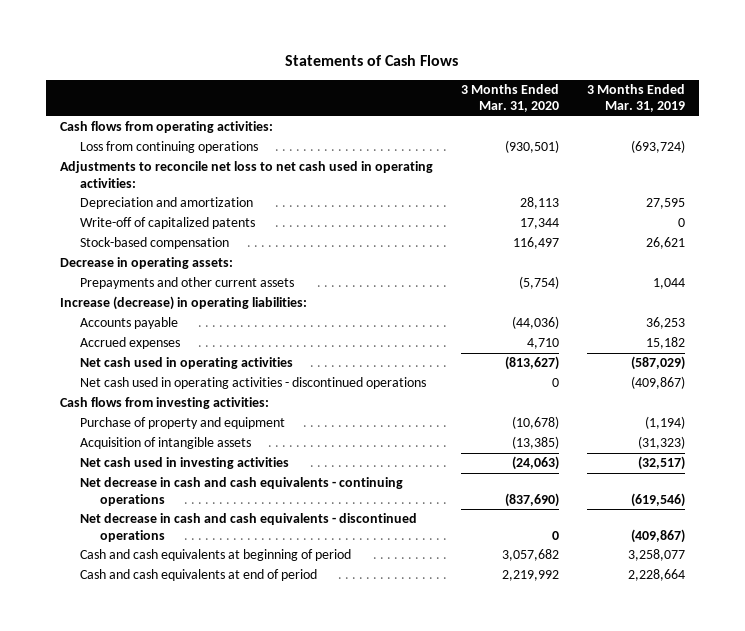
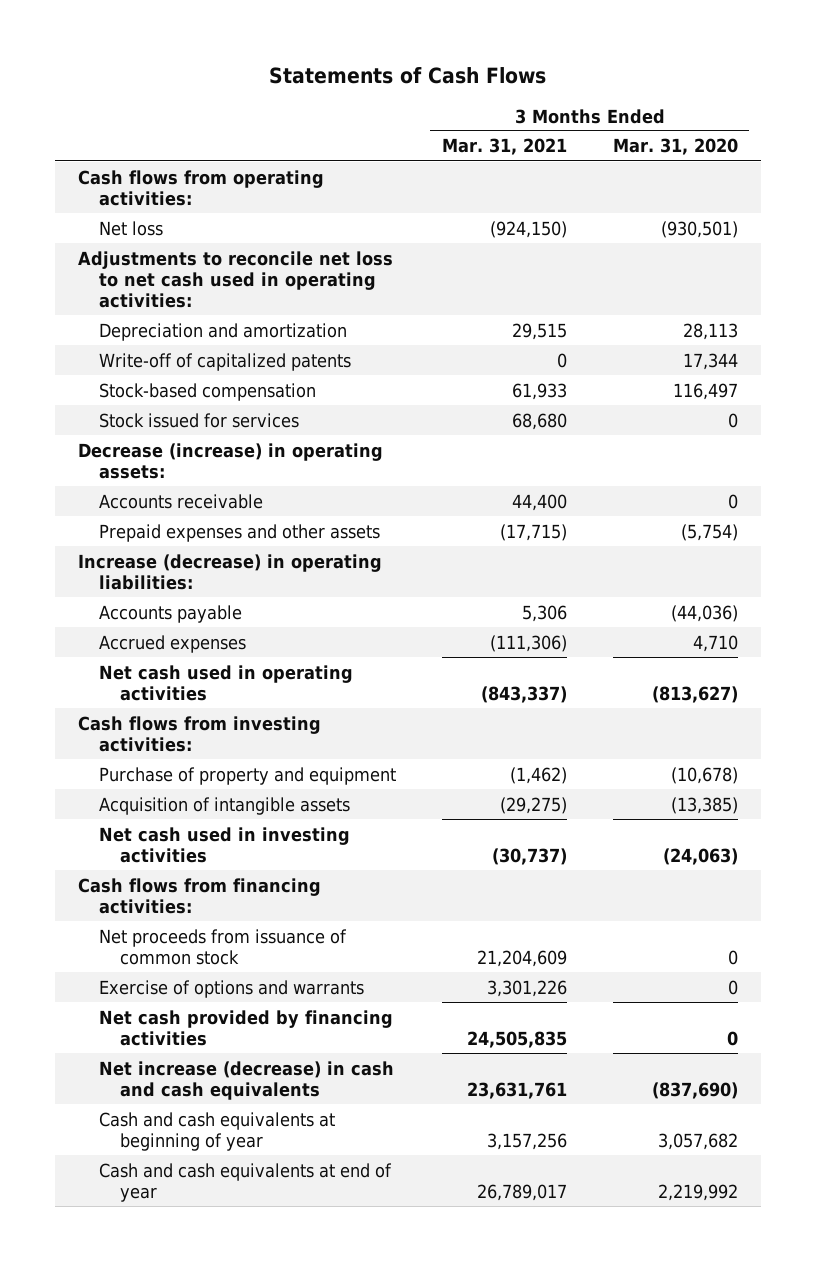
- | 3 Months Ended Mar. 31, 2020 | 3 Months Ended Mar. 31, 2019
+ | 3 Months Ended Mar. 31, 2021 | 3 Months Ended Mar. 31, 2020
- Loss from continuing operations | (930,501) | (693,724)
+ Net loss | (924,150) | (930,501)
- Decrease in operating assets:
- Prepayments and other current assets | (5,754) | 1,044
+ Stock issued for services | 68,680 | 0
+ Decrease (increase) in operating assets:
+ Accounts receivable | 44,400 | 0
+ Prepaid expenses and other assets | (17,715) | (5,754)
- Net cash used in operating activities - discontinued operations | 0 | (409,867)
- Net decrease in cash and cash equivalents - continuing operations | (837,690) | (619,546)
- Net decrease in cash and cash equivalents - discontinued operations | 0 | (409,867)
- Cash and cash equivalents at beginning of period | 3,057,682 | 3,258,077
- Cash and cash equivalents at end of period | 2,219,992 | 2,228,664
+ Cash flows from financing activities:
+ Net proceeds from issuance of common stock | 21,204,609 | 0
+ Exercise of options and warrants | 3,301,226 | 0
+ Net cash provided by financing activities | 24,505,835 | 0
+ Net increase (decrease) in cash and cash equivalents | 23,631,761 | (837,690)
+ Cash and cash equivalents at beginning of year | 3,157,256 | 3,057,682
+ Cash and cash equivalents at end of year | 26,789,017 | 2,219,992

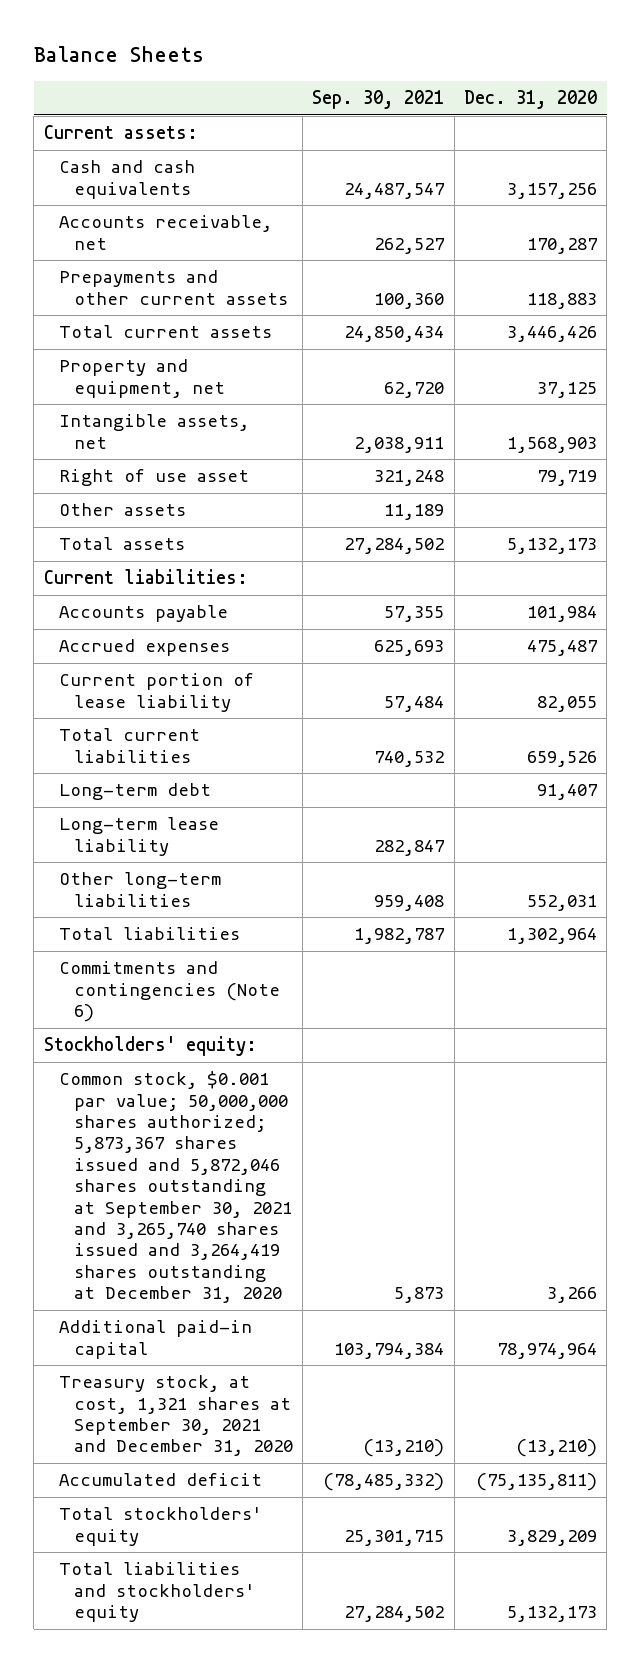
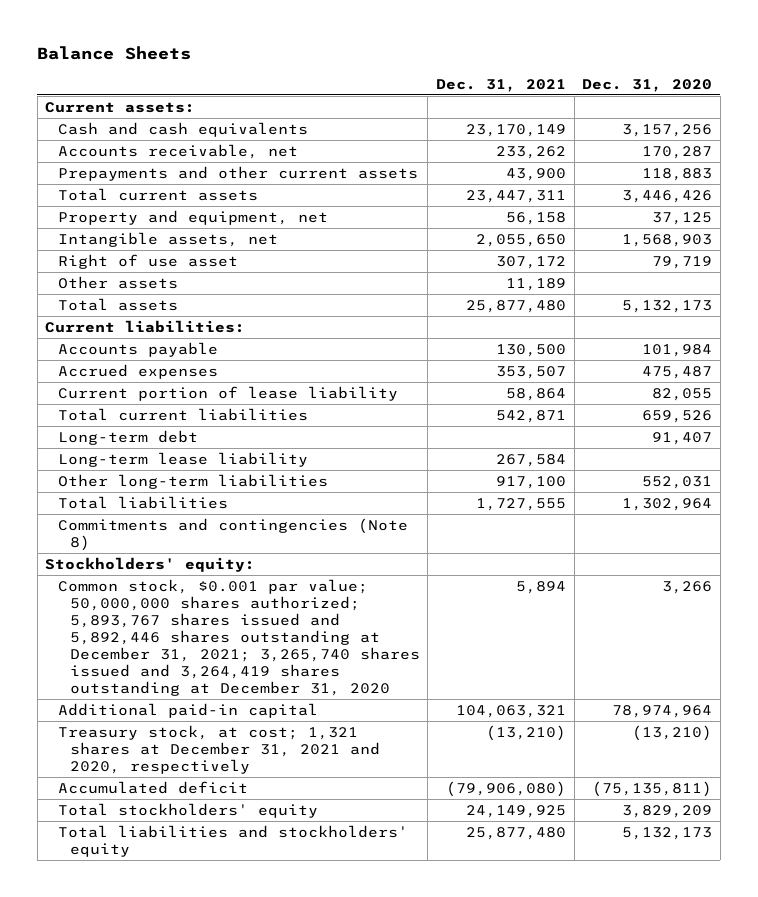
- | Sep. 30, 2021 | Dec. 31, 2020
+ | Dec. 31, 2021 | Dec. 31, 2020
- Commitments and contingencies (Note 6)
+ Commitments and contingencies (Note 8)
- Common stock, $0.001 par value; 50,000,000 shares authorized; 5,873,367 shares issued and 5,872,046 shares outstanding at September 30, 2021 and 3,265,740 shares issued and 3,264,419 shares outstanding at December 31, 2020 | 5,873 | 3,266
+ Common stock, $0.001 par value; 50,000,000 shares authorized; 5,893,767 shares issued and 5,892,446 shares outstanding at December 31, 2021; 3,265,740 shares issued and 3,264,419 shares outstanding at December 31, 2020 | 5,894 | 3,266
- Treasury stock, at cost, 1,321 shares at September 30, 2021 and December 31, 2020 | (13,210) | (13,210)
+ Treasury stock, at cost; 1,321 shares at December 31, 2021 and 2020, respectively | (13,210) | (13,210)

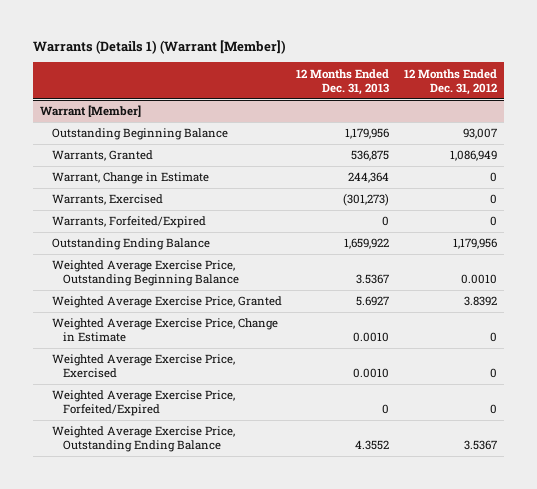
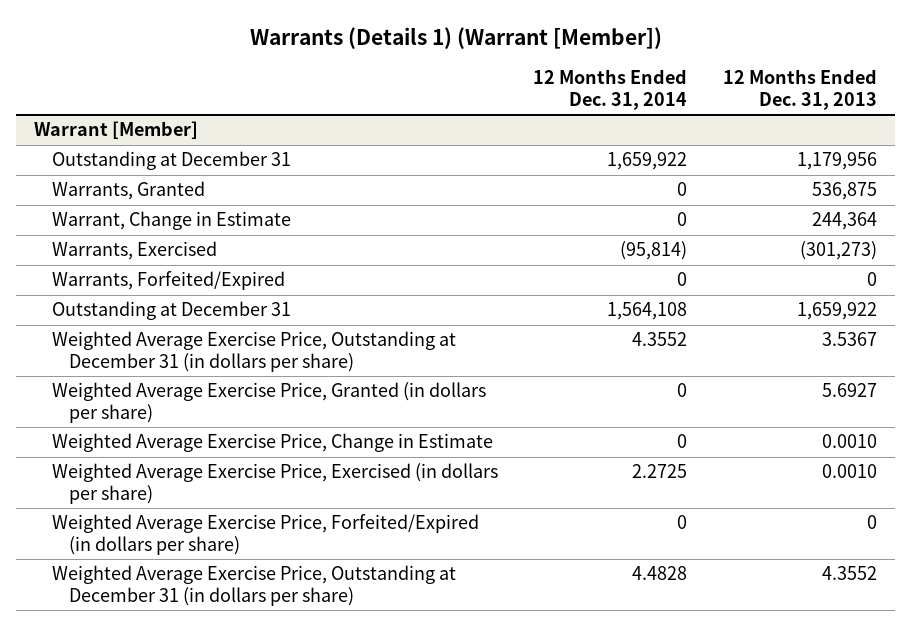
- | 12 Months Ended Dec. 31, 2013 | 12 Months Ended Dec. 31, 2012
+ | 12 Months Ended Dec. 31, 2014 | 12 Months Ended Dec. 31, 2013
@ Warrant [Member]
- Outstanding Beginning Balance | 1,179,956 | 93,007
+ Outstanding at December 31 | 1,659,922 | 1,179,956
- Outstanding Ending Balance | 1,659,922 | 1,179,956
- Weighted Average Exercise Price, Outstanding Beginning Balance | 3.5367 | 0.0010
- Weighted Average Exercise Price, Granted | 5.6927 | 3.8392
+ Outstanding at December 31 | 1,564,108 | 1,659,922
+ Weighted Average Exercise Price, Outstanding at December 31 (in dollars per share) | 4.3552 | 3.5367
+ Weighted Average Exercise Price, Granted (in dollars per share) | 0 | 5.6927
- Weighted Average Exercise Price, Exercised | 0.0010 | 0
- Weighted Average Exercise Price, Forfeited/Expired | 0 | 0
- Weighted Average Exercise Price, Outstanding Ending Balance | 4.3552 | 3.5367
+ Weighted Average Exercise Price, Exercised (in dollars per share) | 2.2725 | 0.0010
+ Weighted Average Exercise Price, Forfeited/Expired (in dollars per share) | 0 | 0
+ Weighted Average Exercise Price, Outstanding at December 31 (in dollars per share) | 4.4828 | 4.3552

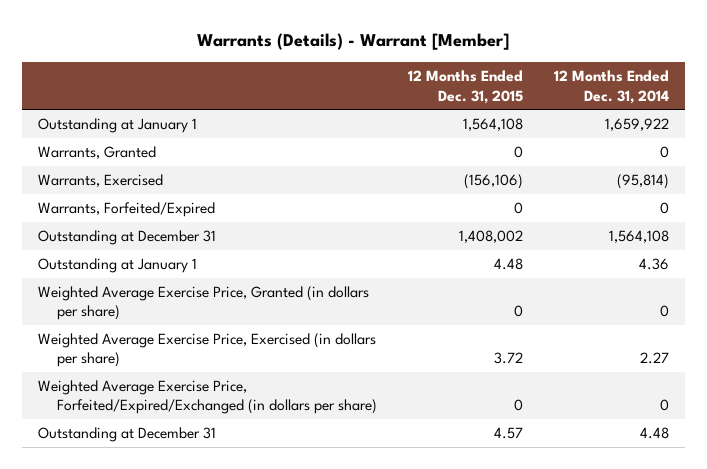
- Warrants (Details 1) (Warrant [Member])
+ Warrants (Details) - Warrant [Member]
- | 12 Months Ended Dec. 31, 2014 | 12 Months Ended Dec. 31, 2013
+ | 12 Months Ended Dec. 31, 2015 | 12 Months Ended Dec. 31, 2014
- Warrant [Member]
- Outstanding at December 31 | 1,659,922 | 1,179,956
+ Outstanding at January 1 | 1,564,108 | 1,659,922
- Warrant, Change in Estimate | 0 | 244,364
- Weighted Average Exercise Price, Outstanding at December 31 (in dollars per share) | 4.3552 | 3.5367
+ Outstanding at January 1 | 4.48 | 4.36
- Weighted Average Exercise Price, Change in Estimate | 0 | 0.0010
- Weighted Average Exercise Price, Exercised (in dollars per share) | 2.2725 | 0.0010
- Weighted Average Exercise Price, Forfeited/Expired (in dollars per share) | 0 | 0
- Weighted Average Exercise Price, Outstanding at December 31 (in dollars per share) | 4.4828 | 4.3552
+ Weighted Average Exercise Price, Exercised (in dollars per share) | 3.72 | 2.27
+ Weighted Average Exercise Price, Forfeited/Expired/Exchanged (in dollars per share) | 0 | 0
+ Outstanding at December 31 | 4.57 | 4.48

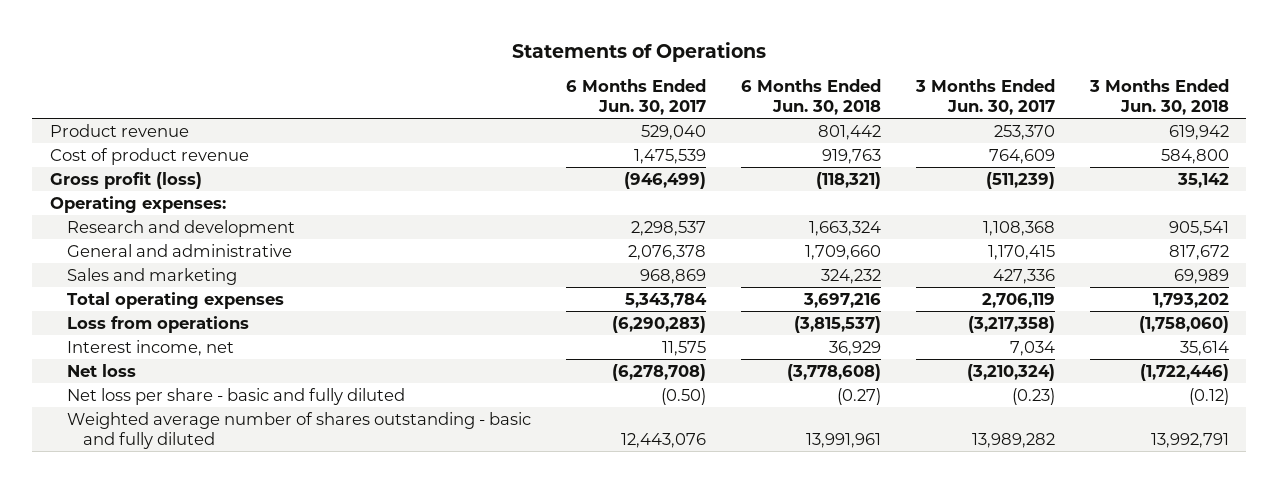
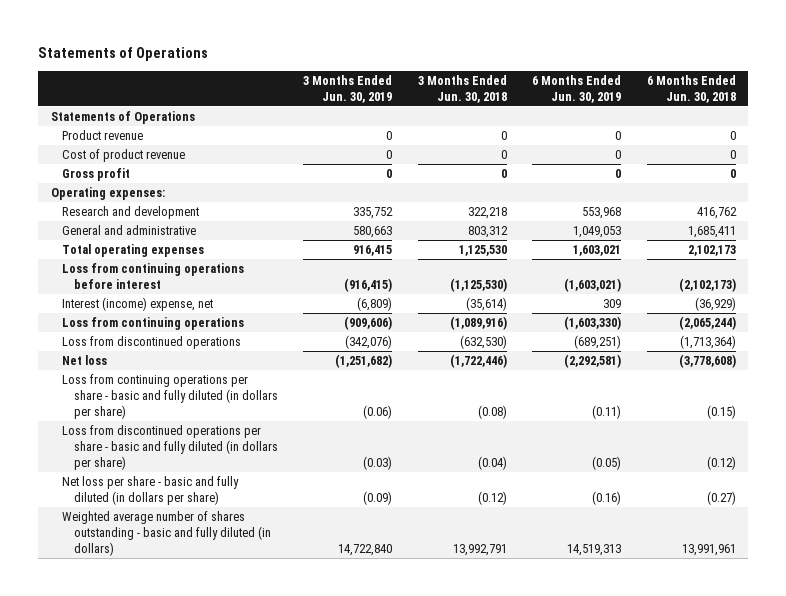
- | 6 Months Ended Jun. 30, 2017 | 6 Months Ended Jun. 30, 2018 | 3 Months Ended Jun. 30, 2017 | 3 Months Ended Jun. 30, 2018
+ | 3 Months Ended Jun. 30, 2019 | 3 Months Ended Jun. 30, 2018 | 6 Months Ended Jun. 30, 2019 | 6 Months Ended Jun. 30, 2018
- Product revenue | 529,040 | 801,442 | 253,370 | 619,942
- Cost of product revenue | 1,475,539 | 919,763 | 764,609 | 584,800
- Gross profit (loss) | (946,499) | (118,321) | (511,239) | 35,142
+ Statements of Operations
+ Product revenue | 0 | 0 | 0 | 0
+ Cost of product revenue | 0 | 0 | 0 | 0
+ Gross profit | 0 | 0 | 0 | 0
- Research and development | 2,298,537 | 1,663,324 | 1,108,368 | 905,541
- General and administrative | 2,076,378 | 1,709,660 | 1,170,415 | 817,672
- Sales and marketing | 968,869 | 324,232 | 427,336 | 69,989
- Total operating expenses | 5,343,784 | 3,697,216 | 2,706,119 | 1,793,202
- Loss from operations | (6,290,283) | (3,815,537) | (3,217,358) | (1,758,060)
- Interest income, net | 11,575 | 36,929 | 7,034 | 35,614
+ Research and development | 335,752 | 322,218 | 553,968 | 416,762
+ General and administrative | 580,663 | 803,312 | 1,049,053 | 1,685,411
+ Total operating expenses | 916,415 | 1,125,530 | 1,603,021 | 2,102,173
+ Loss from continuing operations before interest | (916,415) | (1,125,530) | (1,603,021) | (2,102,173)
+ Interest (income) expense, net | (6,809) | (35,614) | 309 | (36,929)
+ Loss from continuing operations | (909,606) | (1,089,916) | (1,603,330) | (2,065,244)
+ Loss from discontinued operations | (342,076) | (632,530) | (689,251) | (1,713,364)
- Net loss per share - basic and fully diluted | (0.50) | (0.27) | (0.23) | (0.12)
- Weighted average number of shares outstanding - basic and fully diluted | 12,443,076 | 13,991,961 | 13,989,282 | 13,992,791
+ Loss from continuing operations per share - basic and fully diluted (in dollars per share) | (0.06) | (0.08) | (0.11) | (0.15)
+ Loss from discontinued operations per share - basic and fully diluted (in dollars per share) | (0.03) | (0.04) | (0.05) | (0.12)
+ Net loss per share - basic and fully diluted (in dollars per share) | (0.09) | (0.12) | (0.16) | (0.27)
+ Weighted average number of shares outstanding - basic and fully diluted (in dollars) | 14,722,840 | 13,992,791 | 14,519,313 | 13,991,961

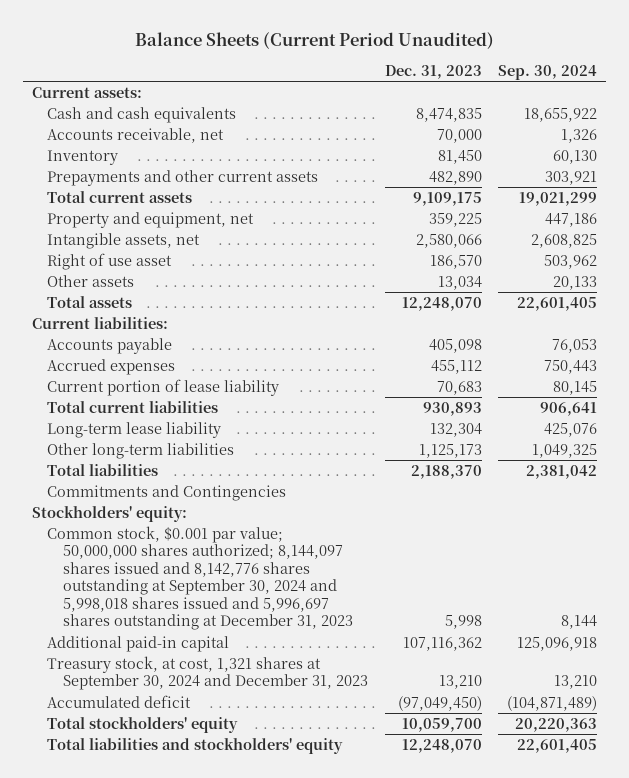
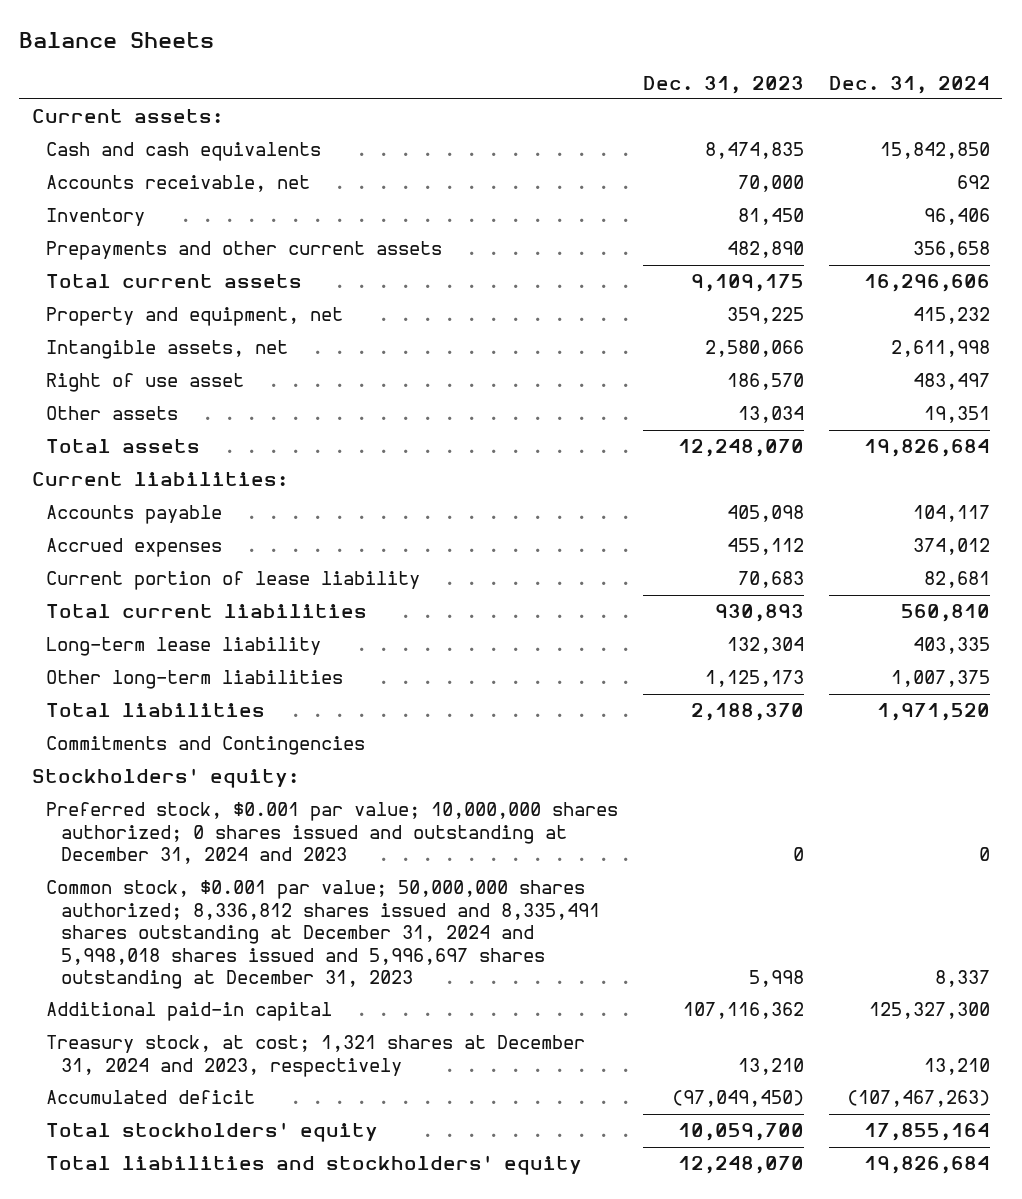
- Balance Sheets (Current Period Unaudited)
+ Balance Sheets
- | Dec. 31, 2023 | Sep. 30, 2024
+ | Dec. 31, 2023 | Dec. 31, 2024
- Common stock, $0.001 par value; 50,000,000 shares authorized; 8,144,097 shares issued and 8,142,776 shares outstanding at September 30, 2024 and 5,998,018 shares issued and 5,996,697 shares outstanding at December 31, 2023 | 5,998 | 8,144
+ Preferred stock, $0.001 par value; 10,000,000 shares authorized; 0 shares issued and outstanding at December 31, 2024 and 2023 | 0 | 0
+ Common stock, $0.001 par value; 50,000,000 shares authorized; 8,336,812 shares issued and 8,335,491 shares outstanding at December 31, 2024 and 5,998,018 shares issued and 5,996,697 shares outstanding at December 31, 2023 | 5,998 | 8,337
- Treasury stock, at cost, 1,321 shares at September 30, 2024 and December 31, 2023 | 13,210 | 13,210
+ Treasury stock, at cost; 1,321 shares at December 31, 2024 and 2023, respectively | 13,210 | 13,210

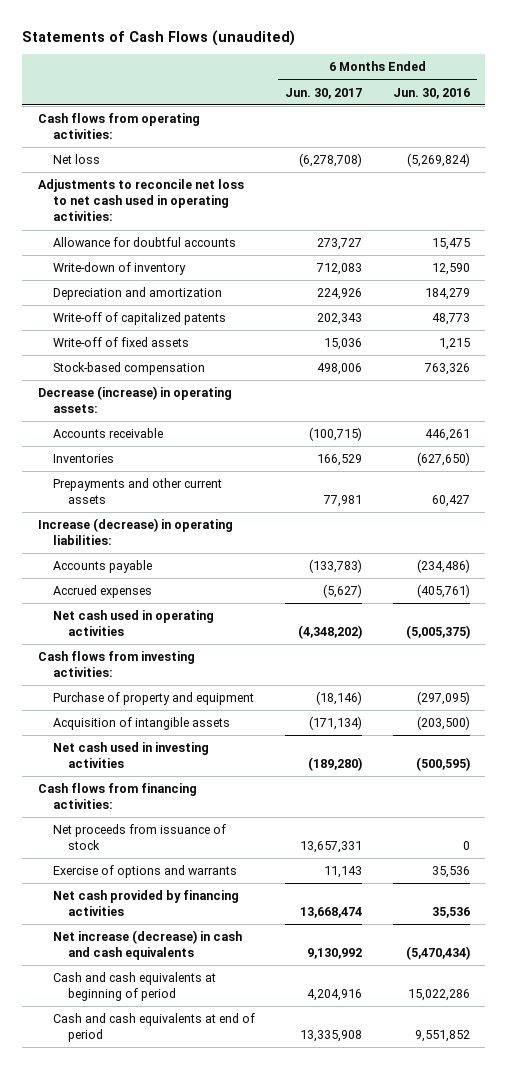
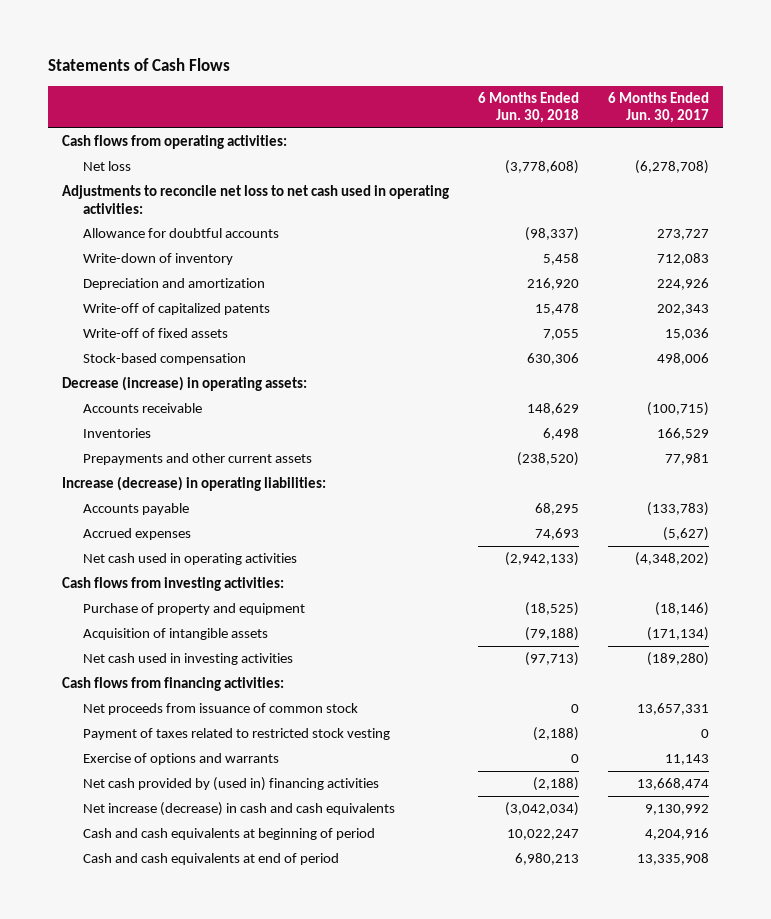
- Statements of Cash Flows (unaudited)
+ Statements of Cash Flows
- | 6 Months Ended Jun. 30, 2017 | 6 Months Ended Jun. 30, 2016
+ | 6 Months Ended Jun. 30, 2018 | 6 Months Ended Jun. 30, 2017
- Net proceeds from issuance of stock | 13,657,331 | 0
+ Net proceeds from issuance of common stock | 0 | 13,657,331
+ Payment of taxes related to restricted stock vesting | (2,188) | 0
- Net cash provided by financing activities | 13,668,474 | 35,536
+ Net cash provided by (used in) financing activities | (2,188) | 13,668,474

